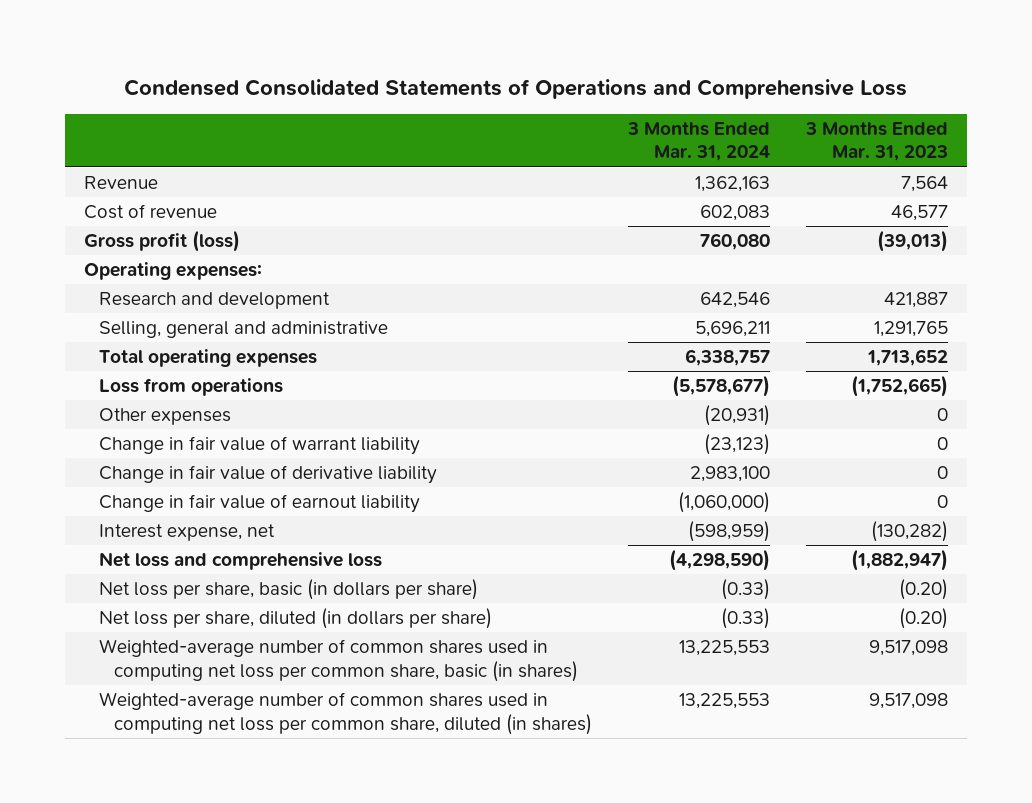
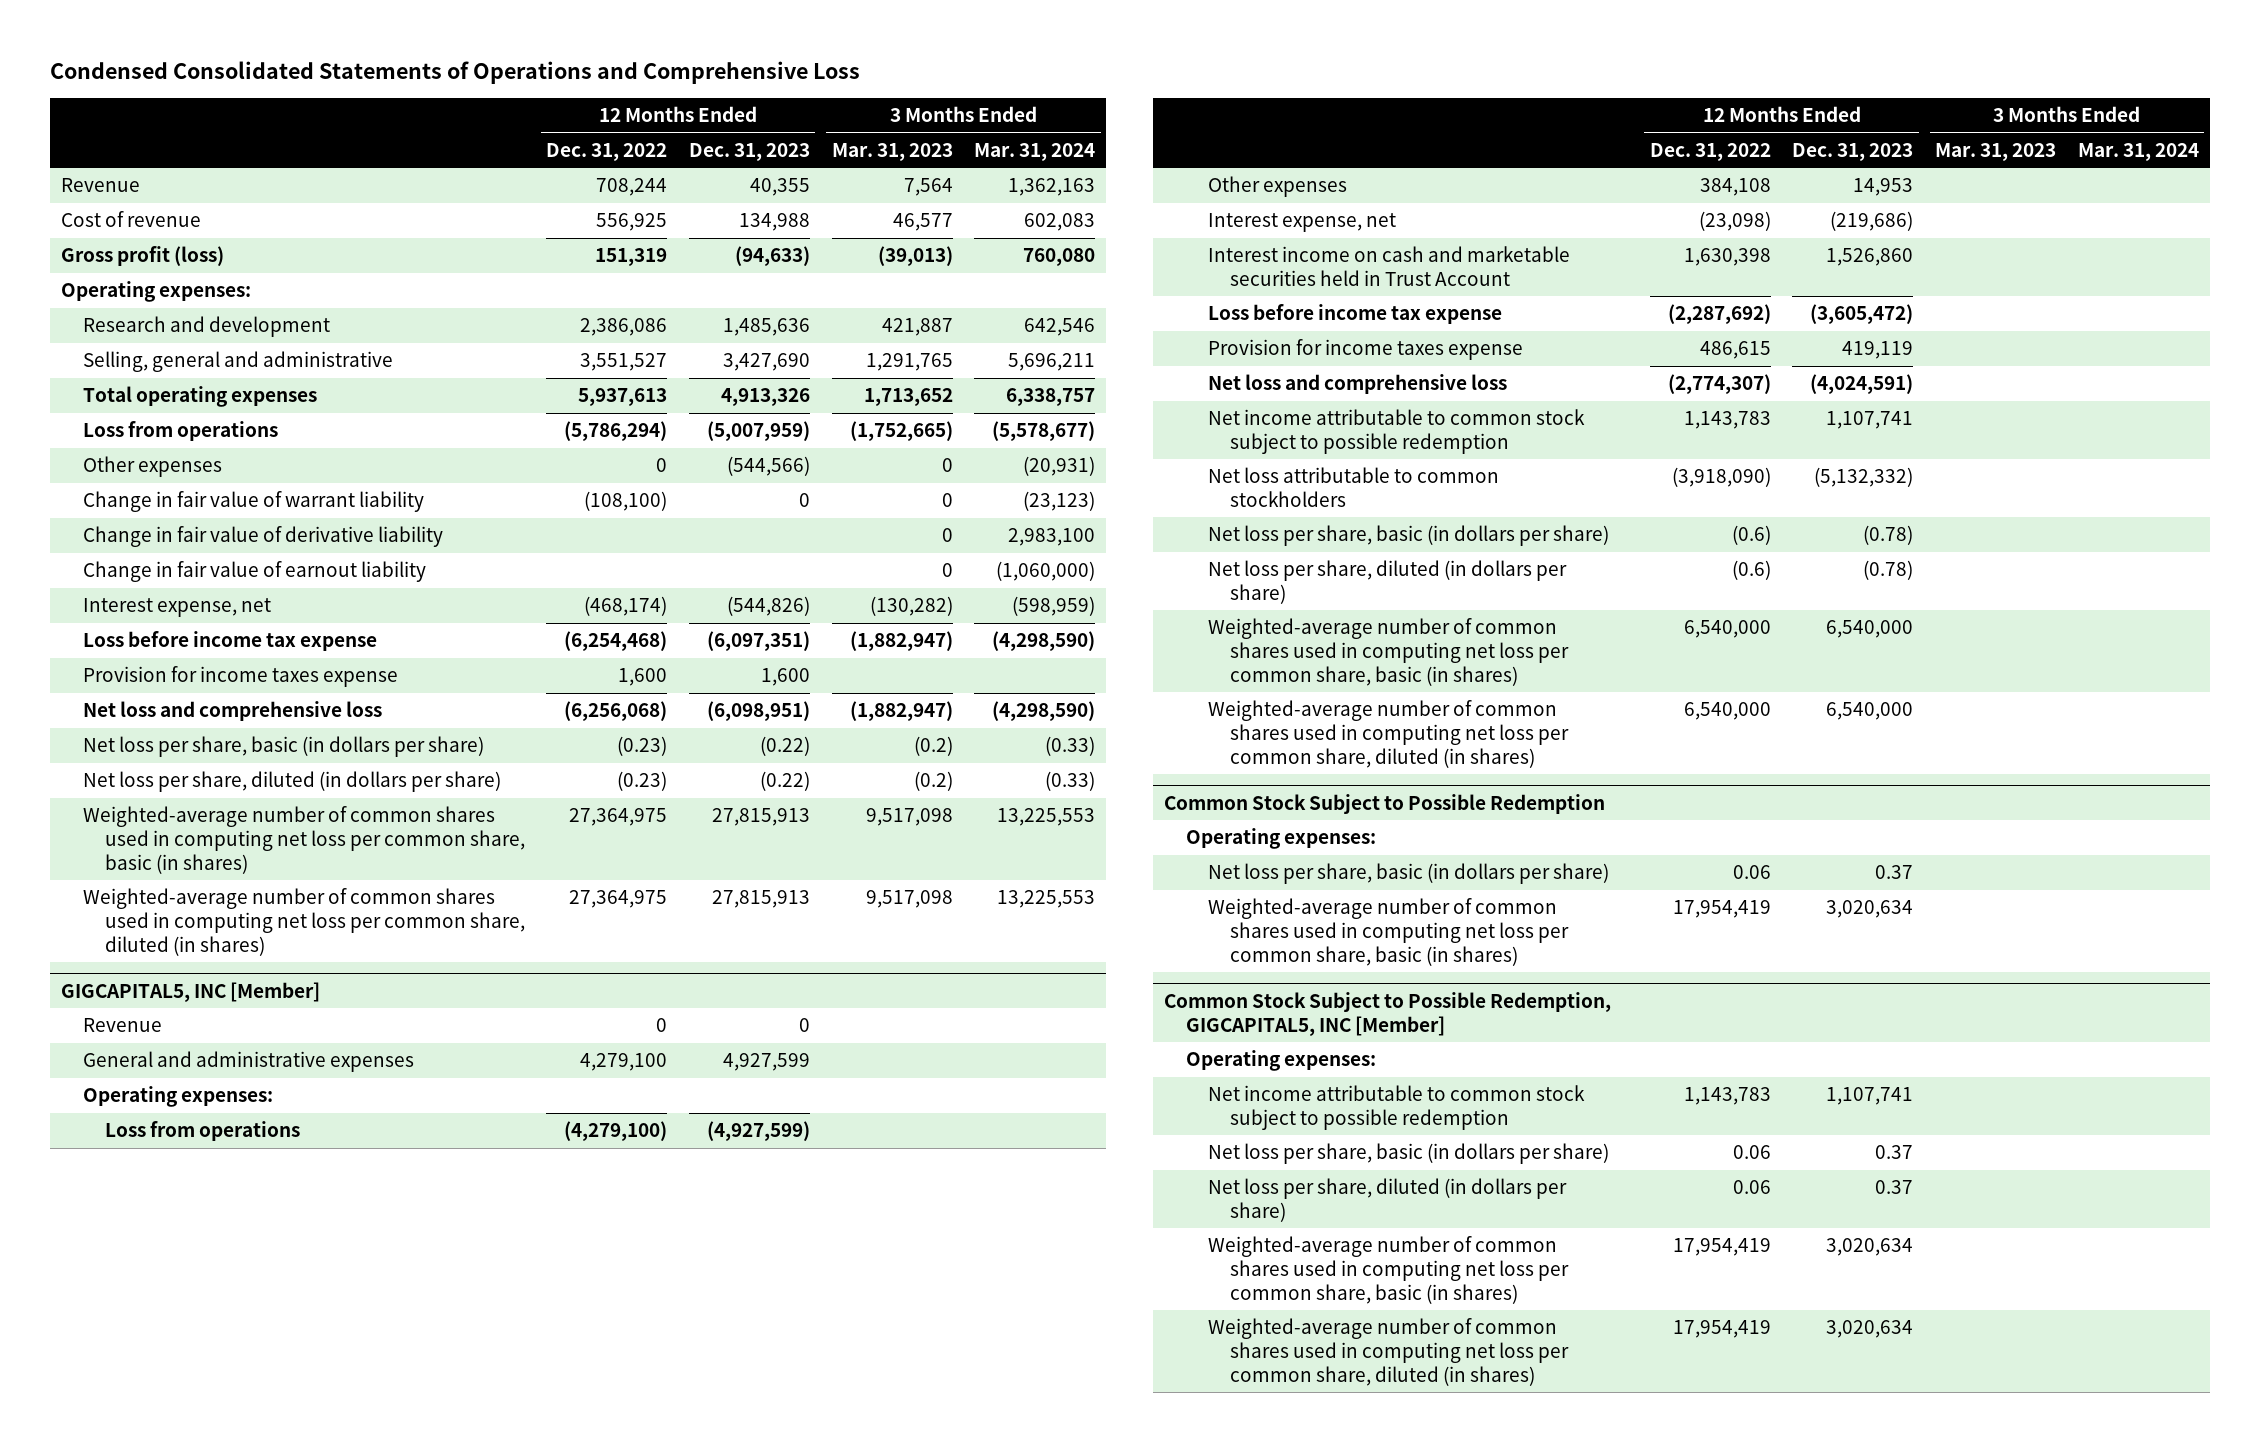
- | 3 Months Ended Mar. 31, 2024 | 3 Months Ended Mar. 31, 2023
+ | 12 Months Ended Dec. 31, 2022 | 12 Months Ended Dec. 31, 2023 | 3 Months Ended Mar. 31, 2023 | 3 Months Ended Mar. 31, 2024
+ Loss before income tax expense | (6,254,468) | (6,097,351) | (1,882,947) | (4,298,590)
+ Provision for income taxes expense | 1,600 | 1,600 | |
- Net loss per share, basic (in dollars per share) | (0.33) | (0.20)
- Net loss per share, diluted (in dollars per share) | (0.33) | (0.20)
+ Net loss per share, basic (in dollars per share) | (0.23) | (0.22) | (0.2) | (0.33)
+ Net loss per share, diluted (in dollars per share) | (0.23) | (0.22) | (0.2) | (0.33)
+ GIGCAPITAL5, INC [Member]
+ Revenue | 0 | 0 | |
+ General and administrative expenses | 4,279,100 | 4,927,599 | |
+ Operating expenses:
+ Loss from operations | (4,279,100) | (4,927,599) | |
+ Other expenses | 384,108 | 14,953 | |
+ Interest expense, net | (23,098) | (219,686) | |
+ Interest income on cash and marketable securities held in Trust Account | 1,630,398 | 1,526,860 | |
+ Loss before income tax expense | (2,287,692) | (3,605,472) | |
+ Provision for income taxes expense | 486,615 | 419,119 | |
+ Net loss and comprehensive loss | (2,774,307) | (4,024,591) | |
+ Net income attributable to common stock subject to possible redemption | 1,143,783 | 1,107,741 | |
+ Net loss attributable to common stockholders | (3,918,090) | (5,132,332) | |
+ Net loss per share, basic (in dollars per share) | (0.6) | (0.78) | |
+ Net loss per share, diluted (in dollars per share) | (0.6) | (0.78) | |
+ Weighted-average number of common shares used in computing net loss per common share, basic (in shares) | 6,540,000 | 6,540,000 | |
+ Weighted-average number of common shares used in computing net loss per common share, diluted (in shares) | 6,540,000 | 6,540,000 | |
+ Common Stock Subject to Possible Redemption
+ Operating expenses:
+ Net loss per share, basic (in dollars per share) | 0.06 | 0.37 | |
+ Weighted-average number of common shares used in computing net loss per common share, basic (in shares) | 17,954,419 | 3,020,634 | |
+ Common Stock Subject to Possible Redemption, GIGCAPITAL5, INC [Member]
+ Operating expenses:
+ Net income attributable to common stock subject to possible redemption | 1,143,783 | 1,107,741 | |
+ Net loss per share, basic (in dollars per share) | 0.06 | 0.37 | |
+ Net loss per share, diluted (in dollars per share) | 0.06 | 0.37 | |
+ Weighted-average number of common shares used in computing net loss per common share, basic (in shares) | 17,954,419 | 3,020,634 | |
+ Weighted-average number of common shares used in computing net loss per common share, diluted (in shares) | 17,954,419 | 3,020,634 | |

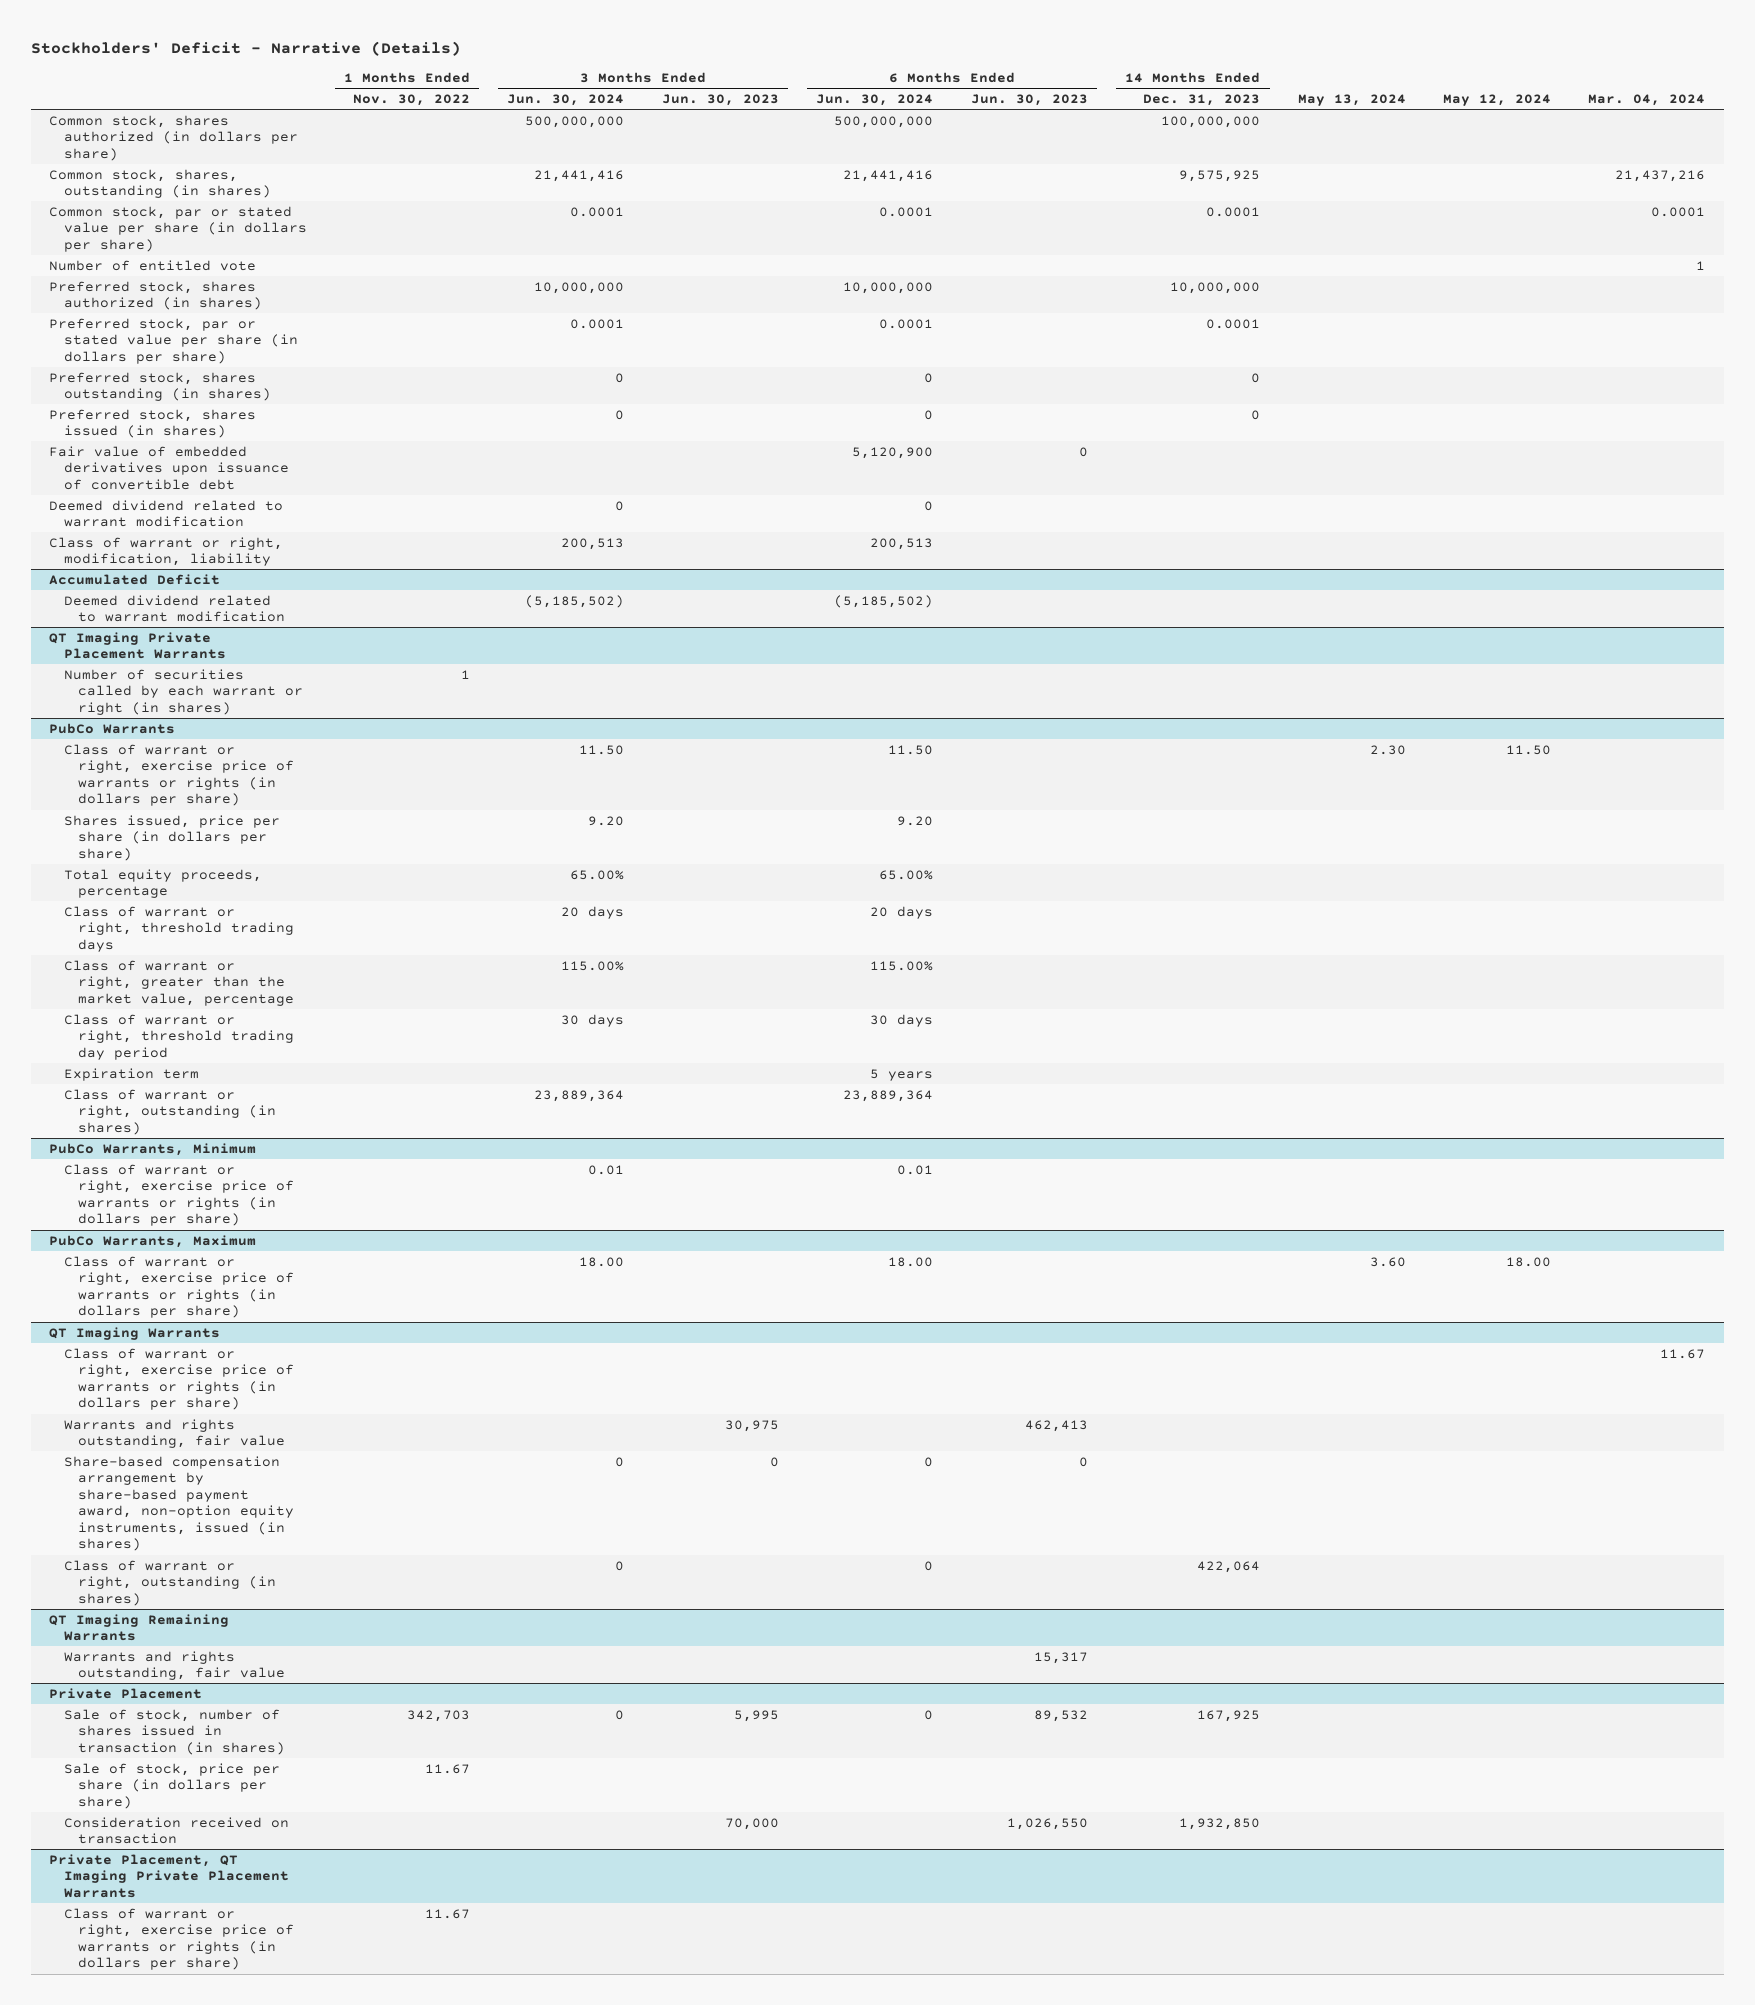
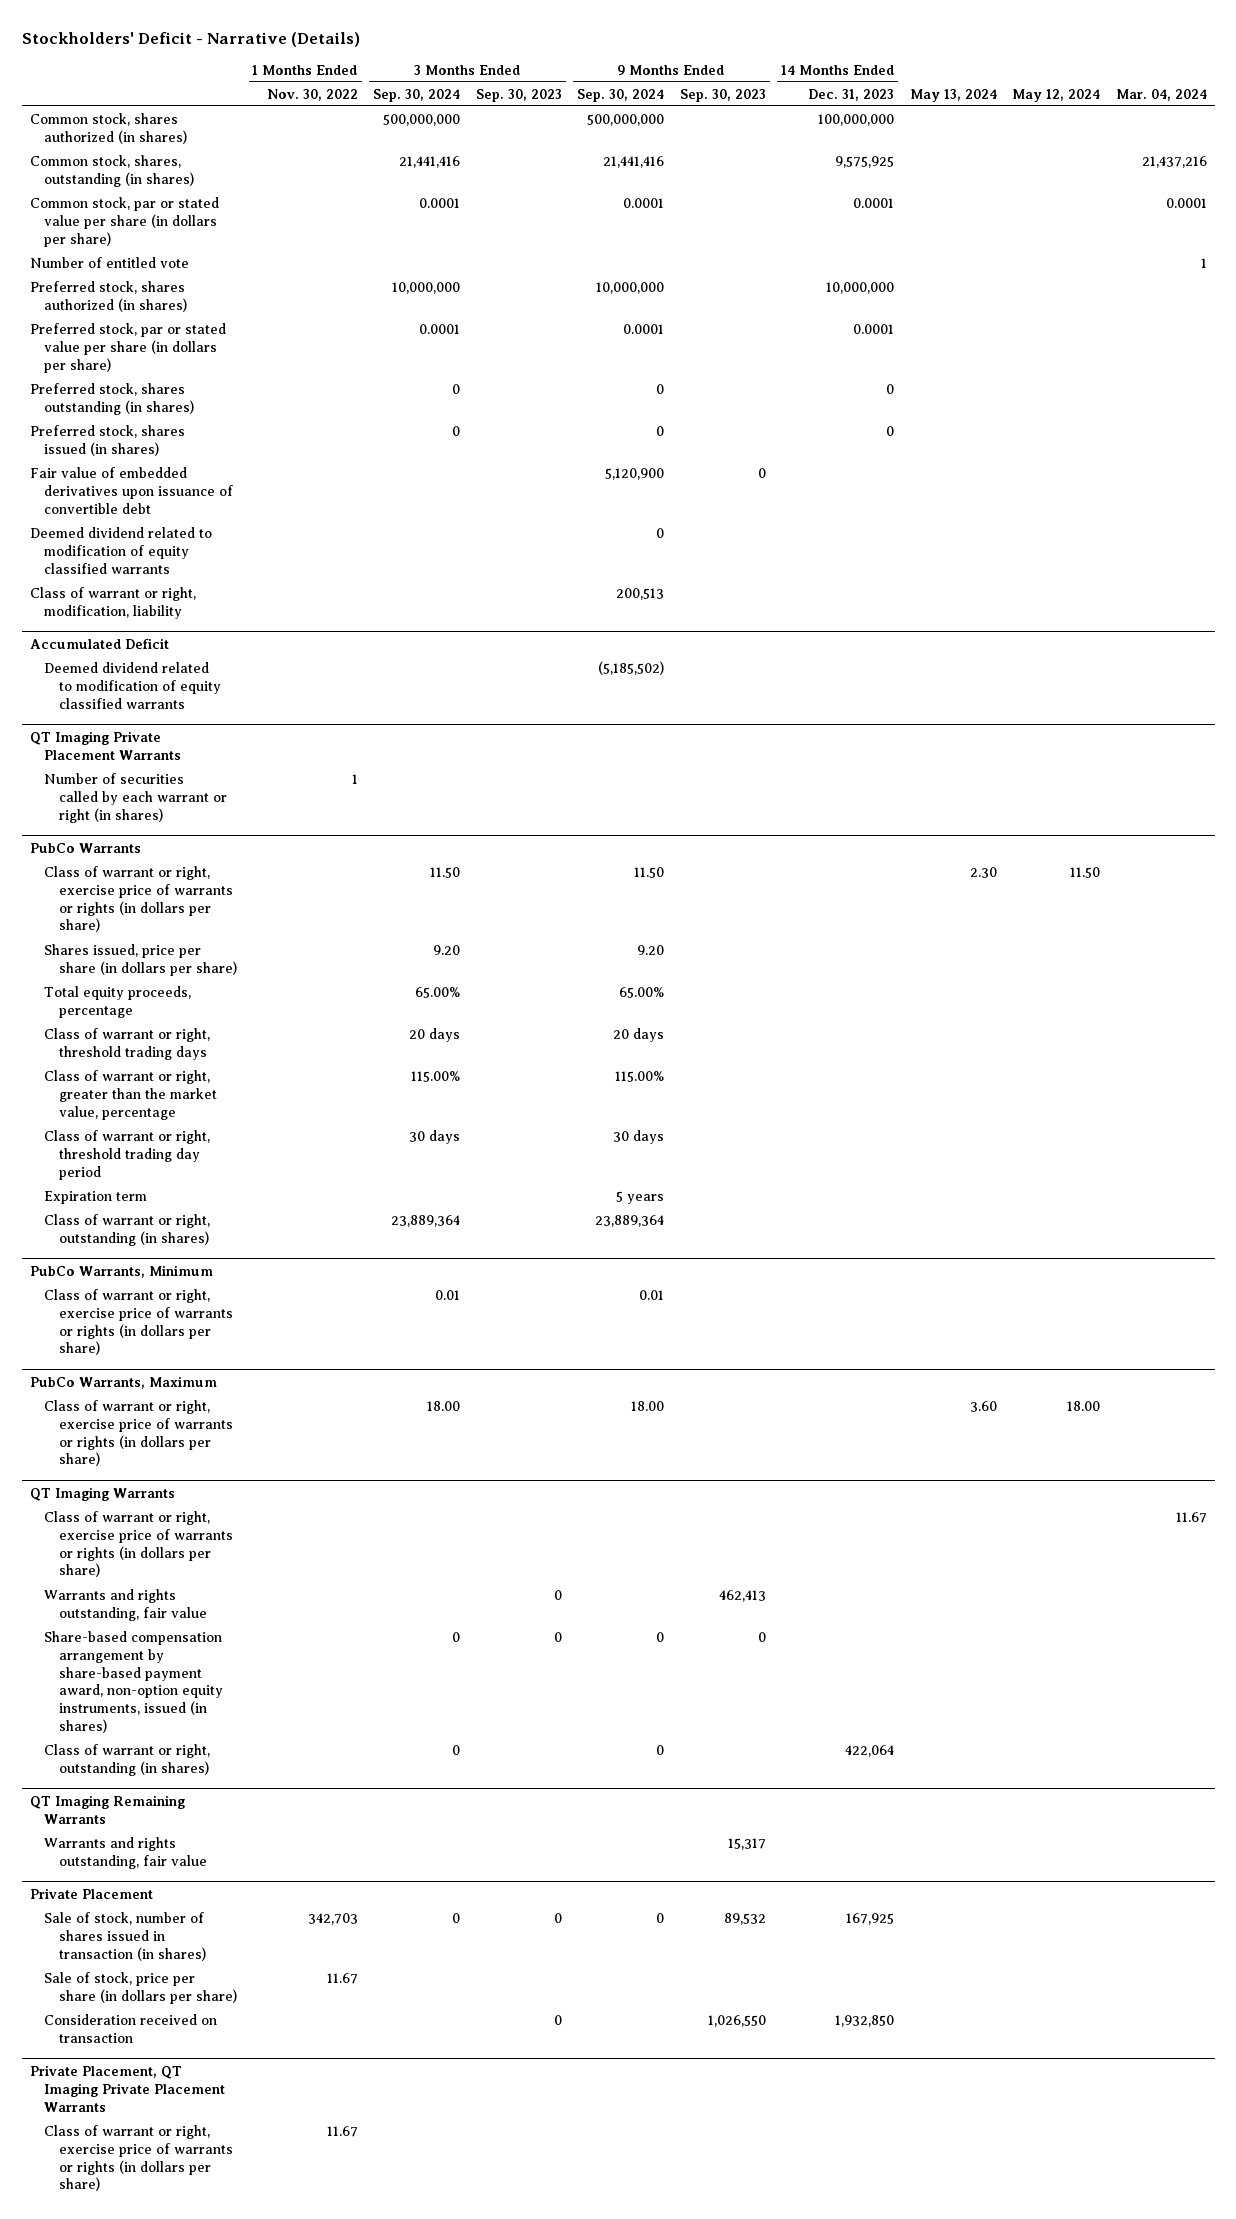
- | 1 Months Ended Nov. 30, 2022 | 3 Months Ended Jun. 30, 2024 | 3 Months Ended Jun. 30, 2023 | 6 Months Ended Jun. 30, 2024 | 6 Months Ended Jun. 30, 2023 | 14 Months Ended Dec. 31, 2023 | May 13, 2024 | May 12, 2024 | Mar. 04, 2024
+ | 1 Months Ended Nov. 30, 2022 | 3 Months Ended Sep. 30, 2024 | 3 Months Ended Sep. 30, 2023 | 9 Months Ended Sep. 30, 2024 | 9 Months Ended Sep. 30, 2023 | 14 Months Ended Dec. 31, 2023 | May 13, 2024 | May 12, 2024 | Mar. 04, 2024
- Common stock, shares authorized (in dollars per share) | | 500,000,000 | | 500,000,000 | | 100,000,000 | | |
+ Common stock, shares authorized (in shares) | | 500,000,000 | | 500,000,000 | | 100,000,000 | | |
- Deemed dividend related to warrant modification | | 0 | | 0 | | | | |
+ Deemed dividend related to modification of equity classified warrants | | | | 0 | | | | |
@ Accumulated Deficit
- Deemed dividend related to warrant modification | | (5,185,502) | | (5,185,502) | | | | |
+ Deemed dividend related to modification of equity classified warrants | | | | (5,185,502) | | | | |

